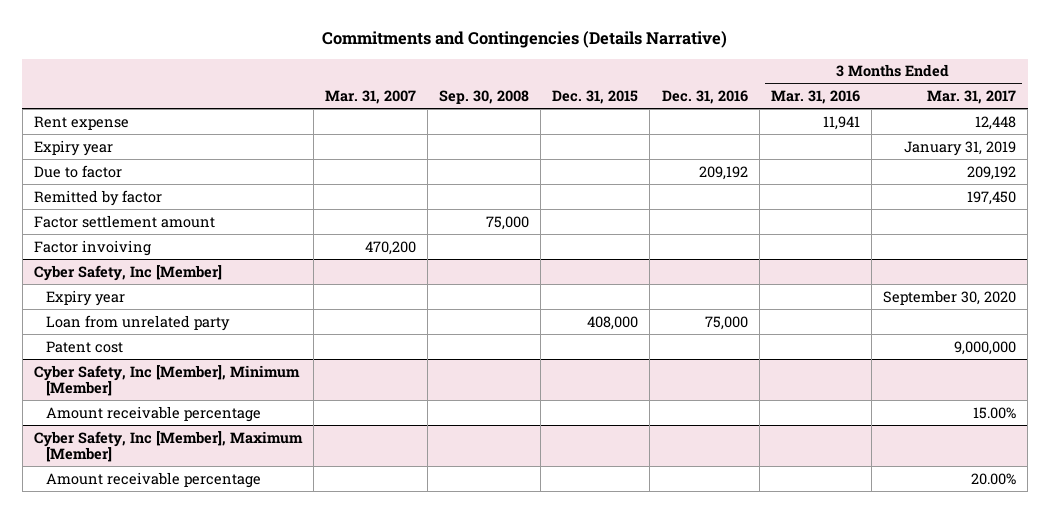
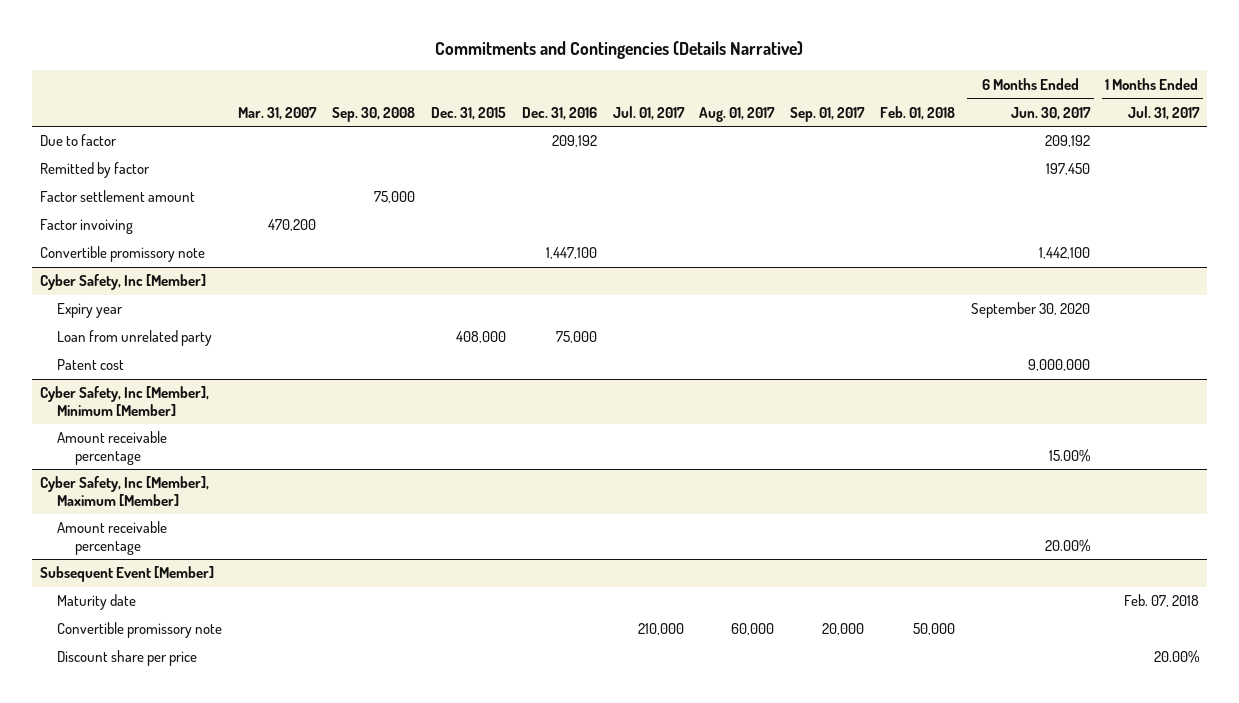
- | Mar. 31, 2007 | Sep. 30, 2008 | Dec. 31, 2015 | Dec. 31, 2016 | 3 Months Ended Mar. 31, 2016 | 3 Months Ended Mar. 31, 2017
+ | Mar. 31, 2007 | Sep. 30, 2008 | Dec. 31, 2015 | Dec. 31, 2016 | Jul. 01, 2017 | Aug. 01, 2017 | Sep. 01, 2017 | Feb. 01, 2018 | 6 Months Ended Jun. 30, 2017 | 1 Months Ended Jul. 31, 2017
- Rent expense | | | | | 11,941 | 12,448
- Expiry year | | | | | | January 31, 2019
+ Convertible promissory note | | | | 1,447,100 | | | | | 1,442,100 |
+ Subsequent Event [Member]
+ Maturity date | | | | | | | | | | Feb. 07, 2018
+ Convertible promissory note | | | | | 210,000 | 60,000 | 20,000 | 50,000 | |
+ Discount share per price | | | | | | | | | | 20.00%

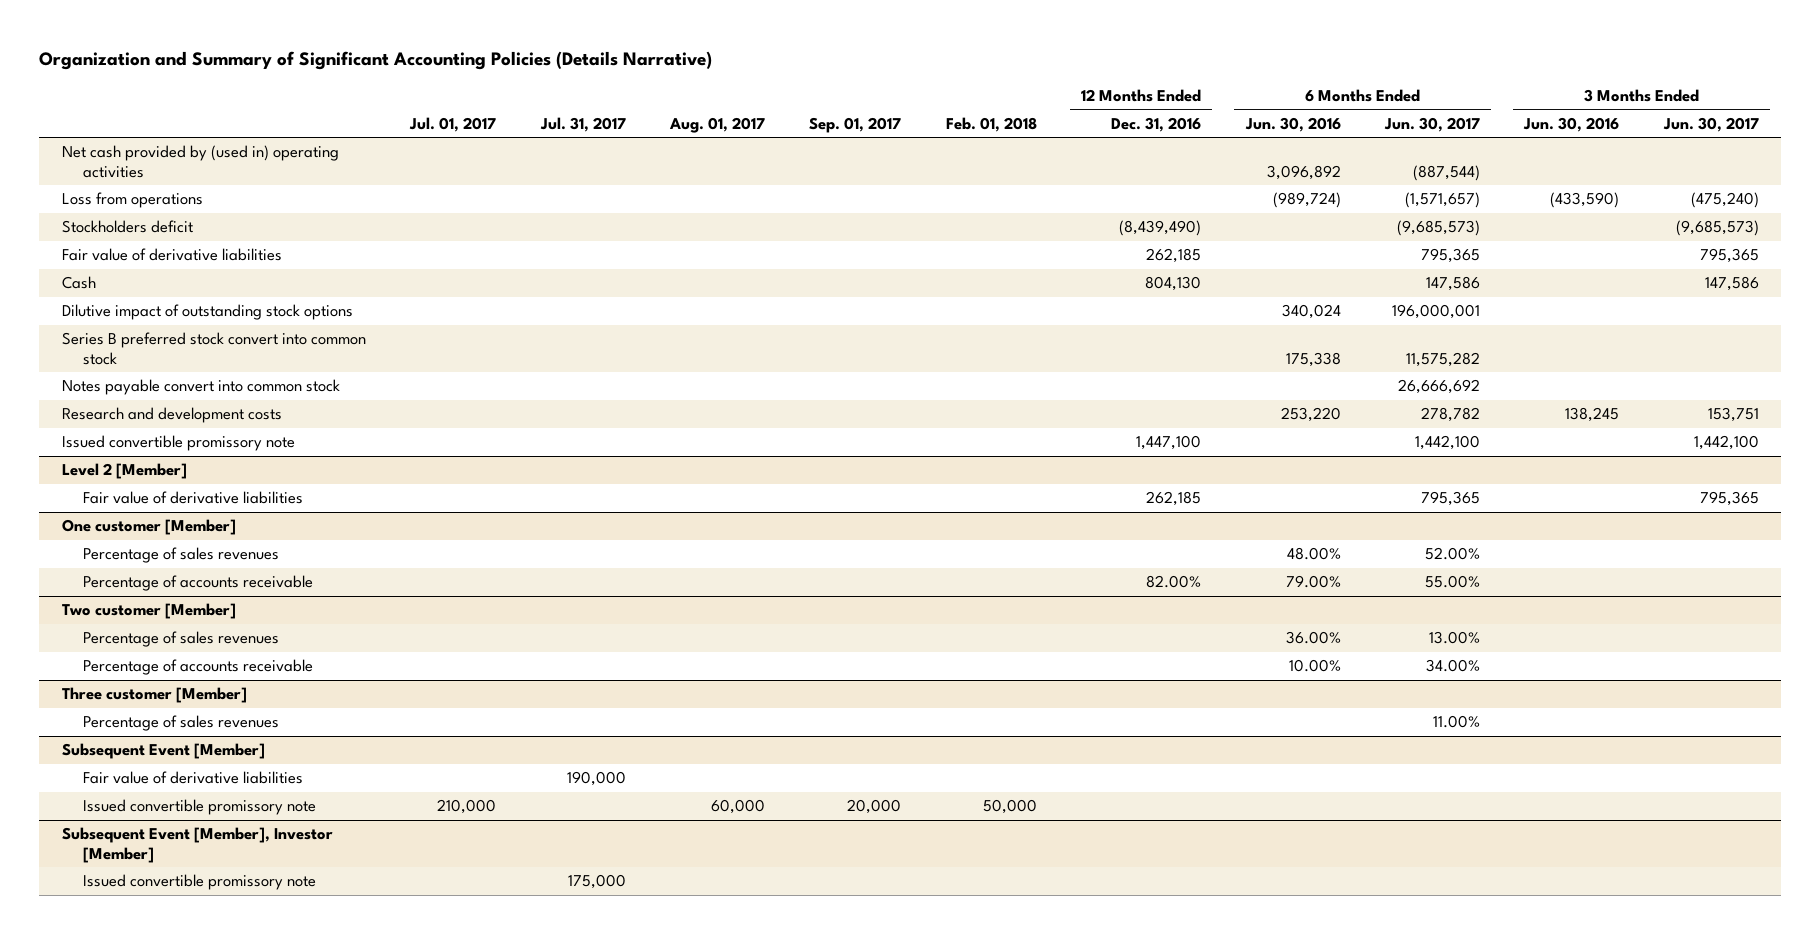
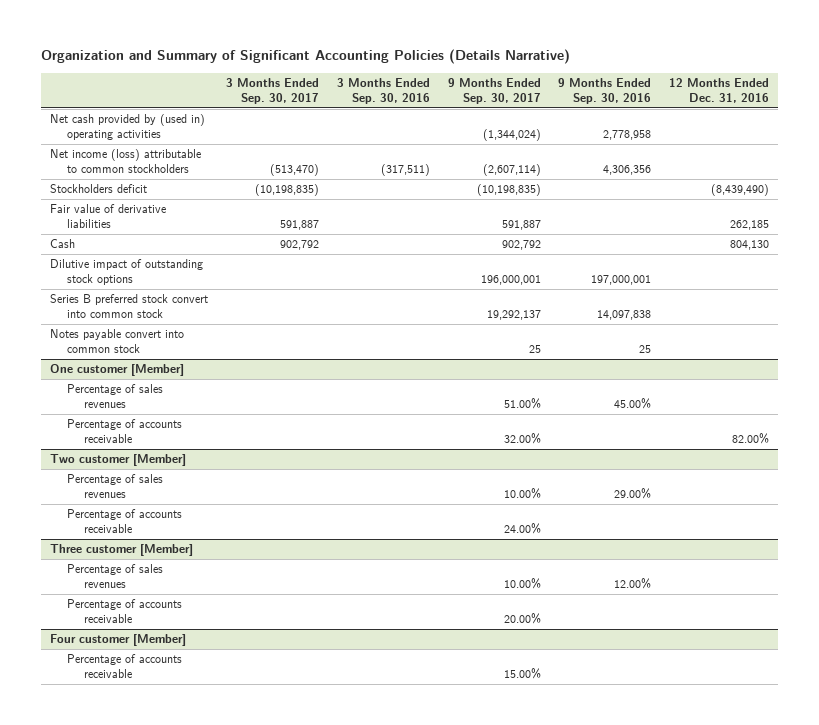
- | Jul. 01, 2017 | Jul. 31, 2017 | Aug. 01, 2017 | Sep. 01, 2017 | Feb. 01, 2018 | 12 Months Ended Dec. 31, 2016 | 6 Months Ended Jun. 30, 2016 | 6 Months Ended Jun. 30, 2017 | 3 Months Ended Jun. 30, 2016 | 3 Months Ended Jun. 30, 2017
+ | 3 Months Ended Sep. 30, 2017 | 3 Months Ended Sep. 30, 2016 | 9 Months Ended Sep. 30, 2017 | 9 Months Ended Sep. 30, 2016 | 12 Months Ended Dec. 31, 2016
- Loss from operations | | | | | | | (989,724) | (1,571,657) | (433,590) | (475,240)
+ Net income (loss) attributable to common stockholders | (513,470) | (317,511) | (2,607,114) | 4,306,356 |
- Research and development costs | | | | | | | 253,220 | 278,782 | 138,245 | 153,751
- Issued convertible promissory note | | | | | | 1,447,100 | | 1,442,100 | | 1,442,100
- Level 2 [Member]
- Fair value of derivative liabilities | | | | | | 262,185 | | 795,365 | | 795,365
- Subsequent Event [Member]
- Fair value of derivative liabilities | | 190,000 | | | | | | | |
- Issued convertible promissory note | 210,000 | | 60,000 | 20,000 | 50,000 | | | | |
- Subsequent Event [Member], Investor [Member]
- Issued convertible promissory note | | 175,000 | | | | | | | |
@ Three customer [Member]
+ Percentage of accounts receivable | | | 20.00% | |
+ Four customer [Member]
+ Percentage of accounts receivable | | | 15.00% | |

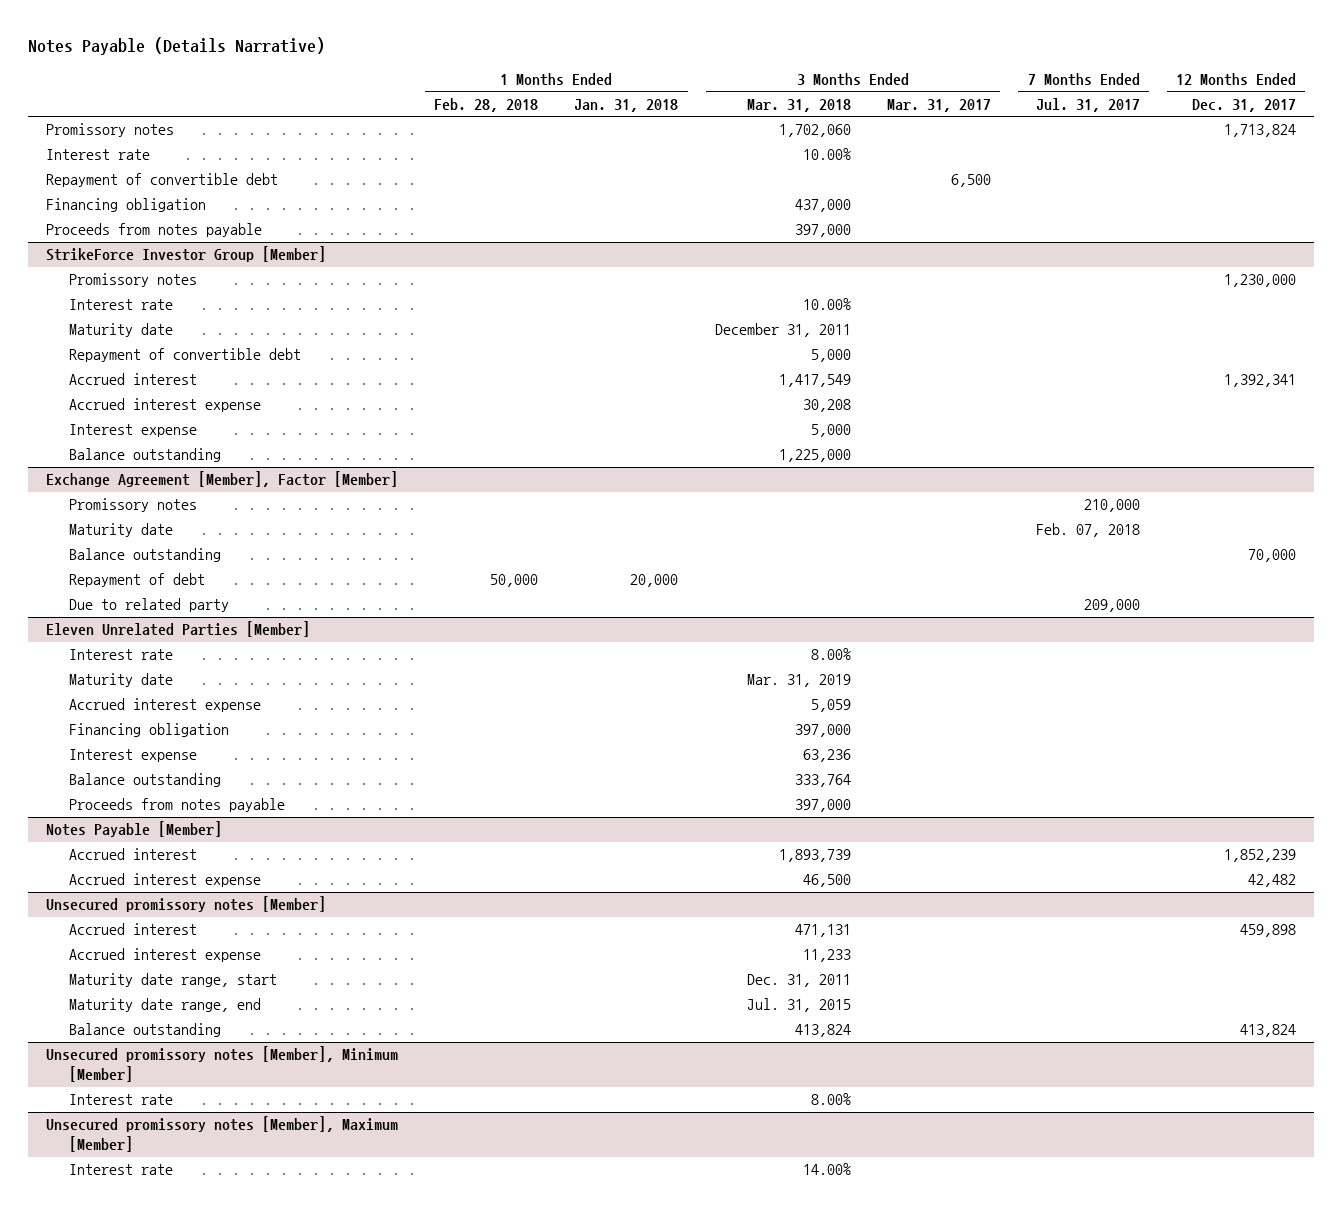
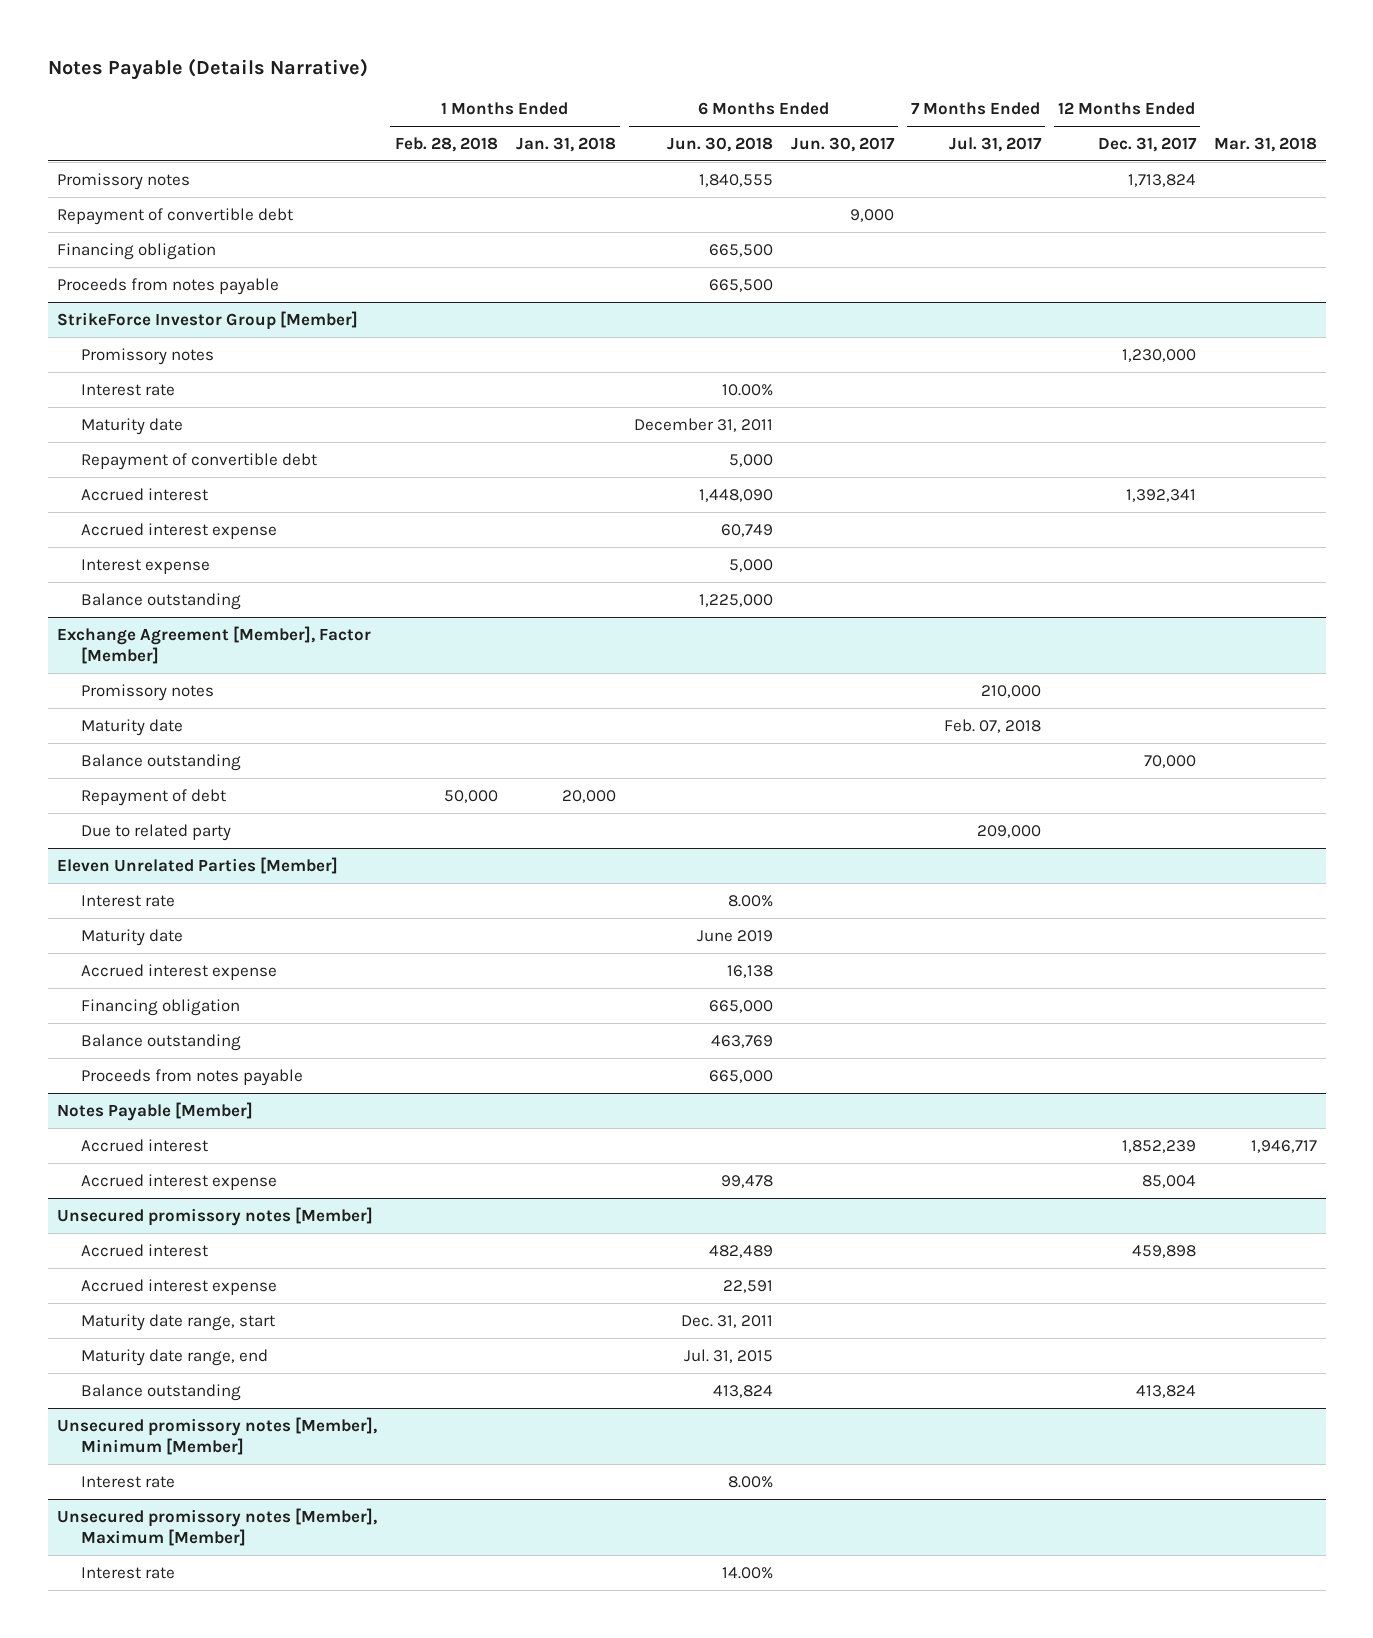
- | 1 Months Ended Feb. 28, 2018 | 1 Months Ended Jan. 31, 2018 | 3 Months Ended Mar. 31, 2018 | 3 Months Ended Mar. 31, 2017 | 7 Months Ended Jul. 31, 2017 | 12 Months Ended Dec. 31, 2017
+ | 1 Months Ended Feb. 28, 2018 | 1 Months Ended Jan. 31, 2018 | 6 Months Ended Jun. 30, 2018 | 6 Months Ended Jun. 30, 2017 | 7 Months Ended Jul. 31, 2017 | 12 Months Ended Dec. 31, 2017 | Mar. 31, 2018
- Interest rate | | | 10.00% | | |
@ Eleven Unrelated Parties [Member]
- Interest expense | | | 63,236 | | |
@ Notes Payable [Member]
- Accrued interest expense | | | 46,500 | | | 42,482
+ Accrued interest expense | | | 99,478 | | | 85,004 |

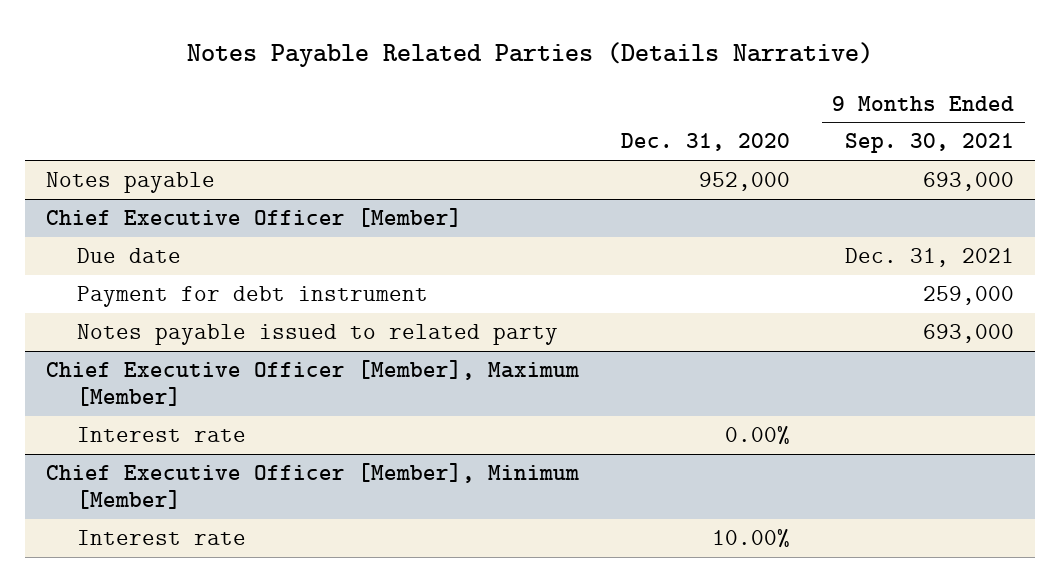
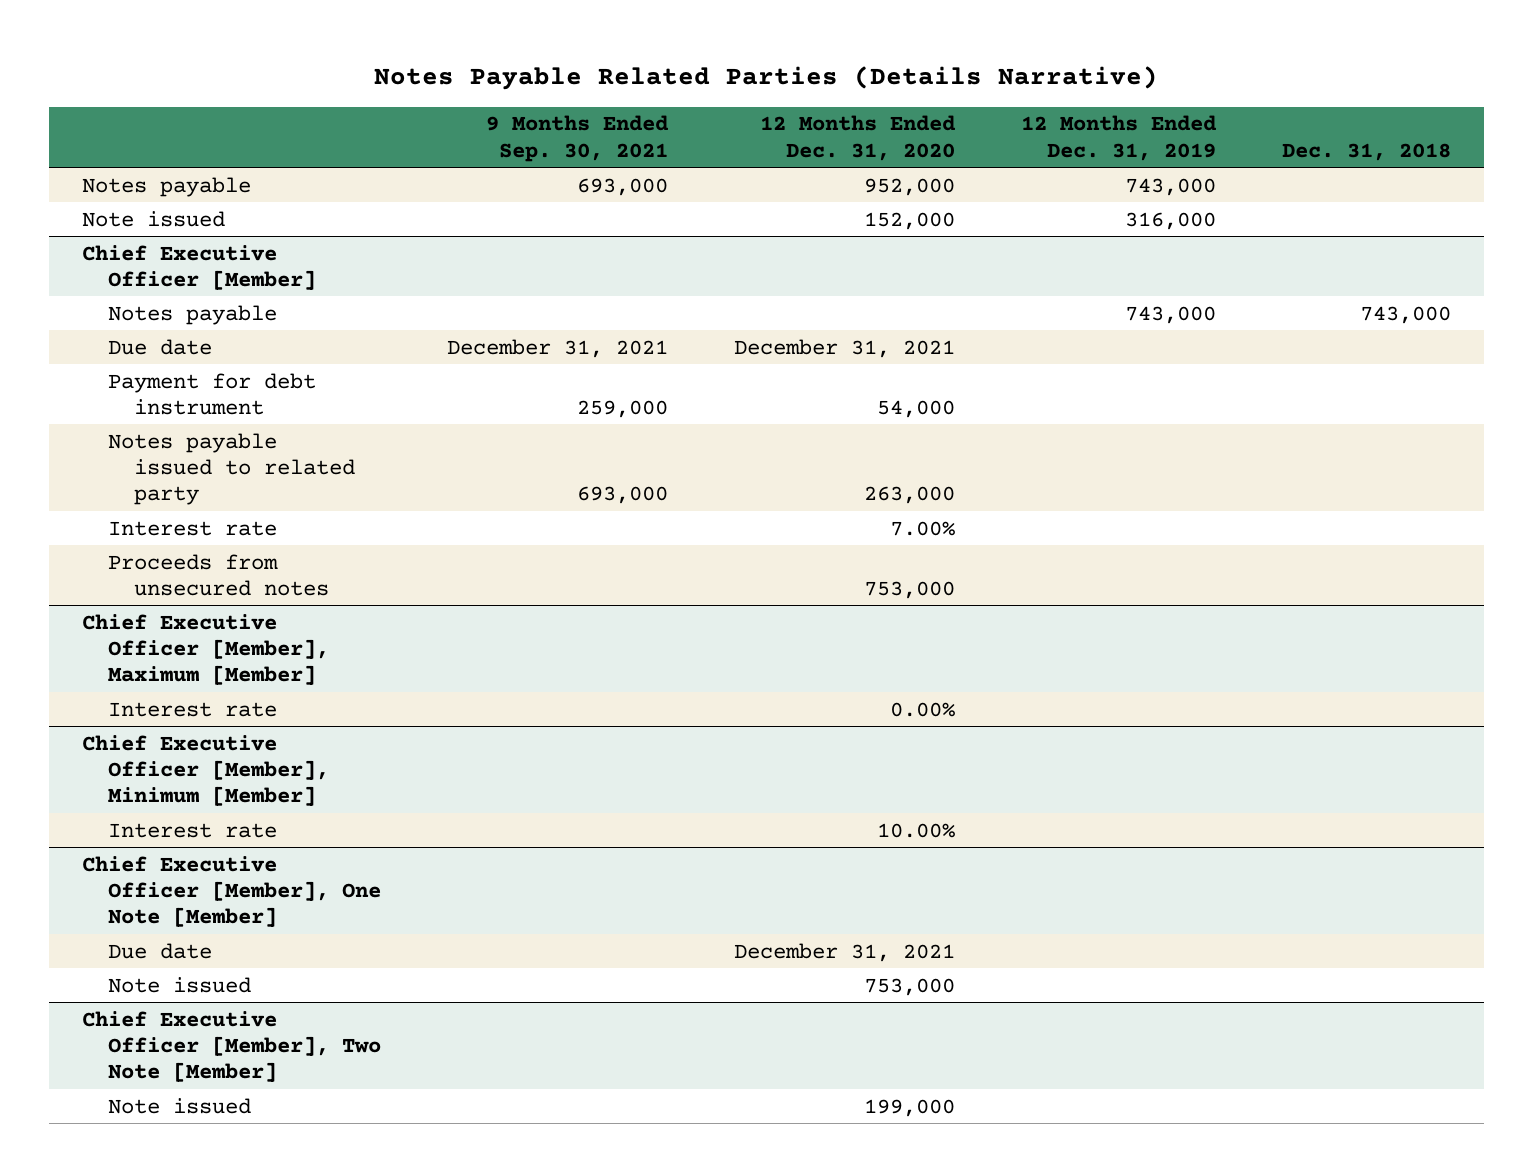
- | Dec. 31, 2020 | 9 Months Ended Sep. 30, 2021
+ | 9 Months Ended Sep. 30, 2021 | 12 Months Ended Dec. 31, 2020 | 12 Months Ended Dec. 31, 2019 | Dec. 31, 2018
+ Note issued | | 152,000 | 316,000 |
@ Chief Executive Officer [Member]
- Due date | | Dec. 31, 2021
+ Notes payable | | | 743,000 | 743,000
+ Due date | December 31, 2021 | December 31, 2021 | |
+ Interest rate | | 7.00% | |
+ Proceeds from unsecured notes | | 753,000 | |
+ Chief Executive Officer [Member], One Note [Member]
+ Due date | | December 31, 2021 | |
+ Note issued | | 753,000 | |
+ Chief Executive Officer [Member], Two Note [Member]
+ Note issued | | 199,000 | |

